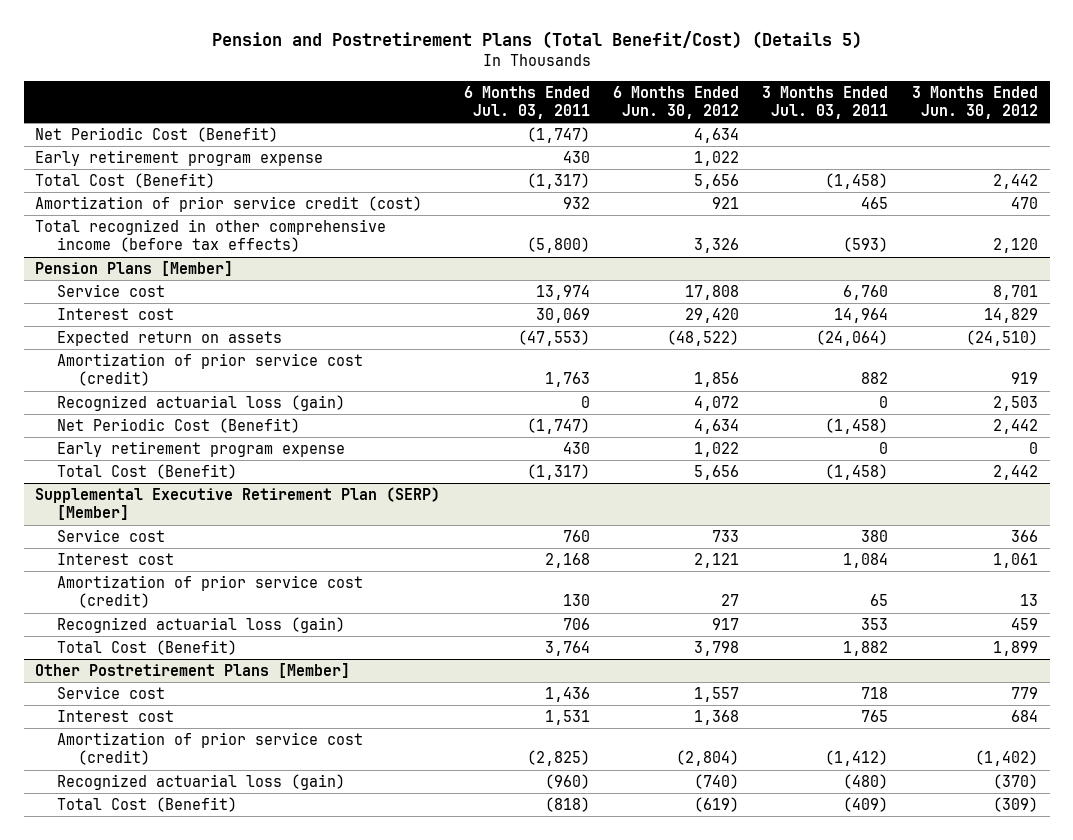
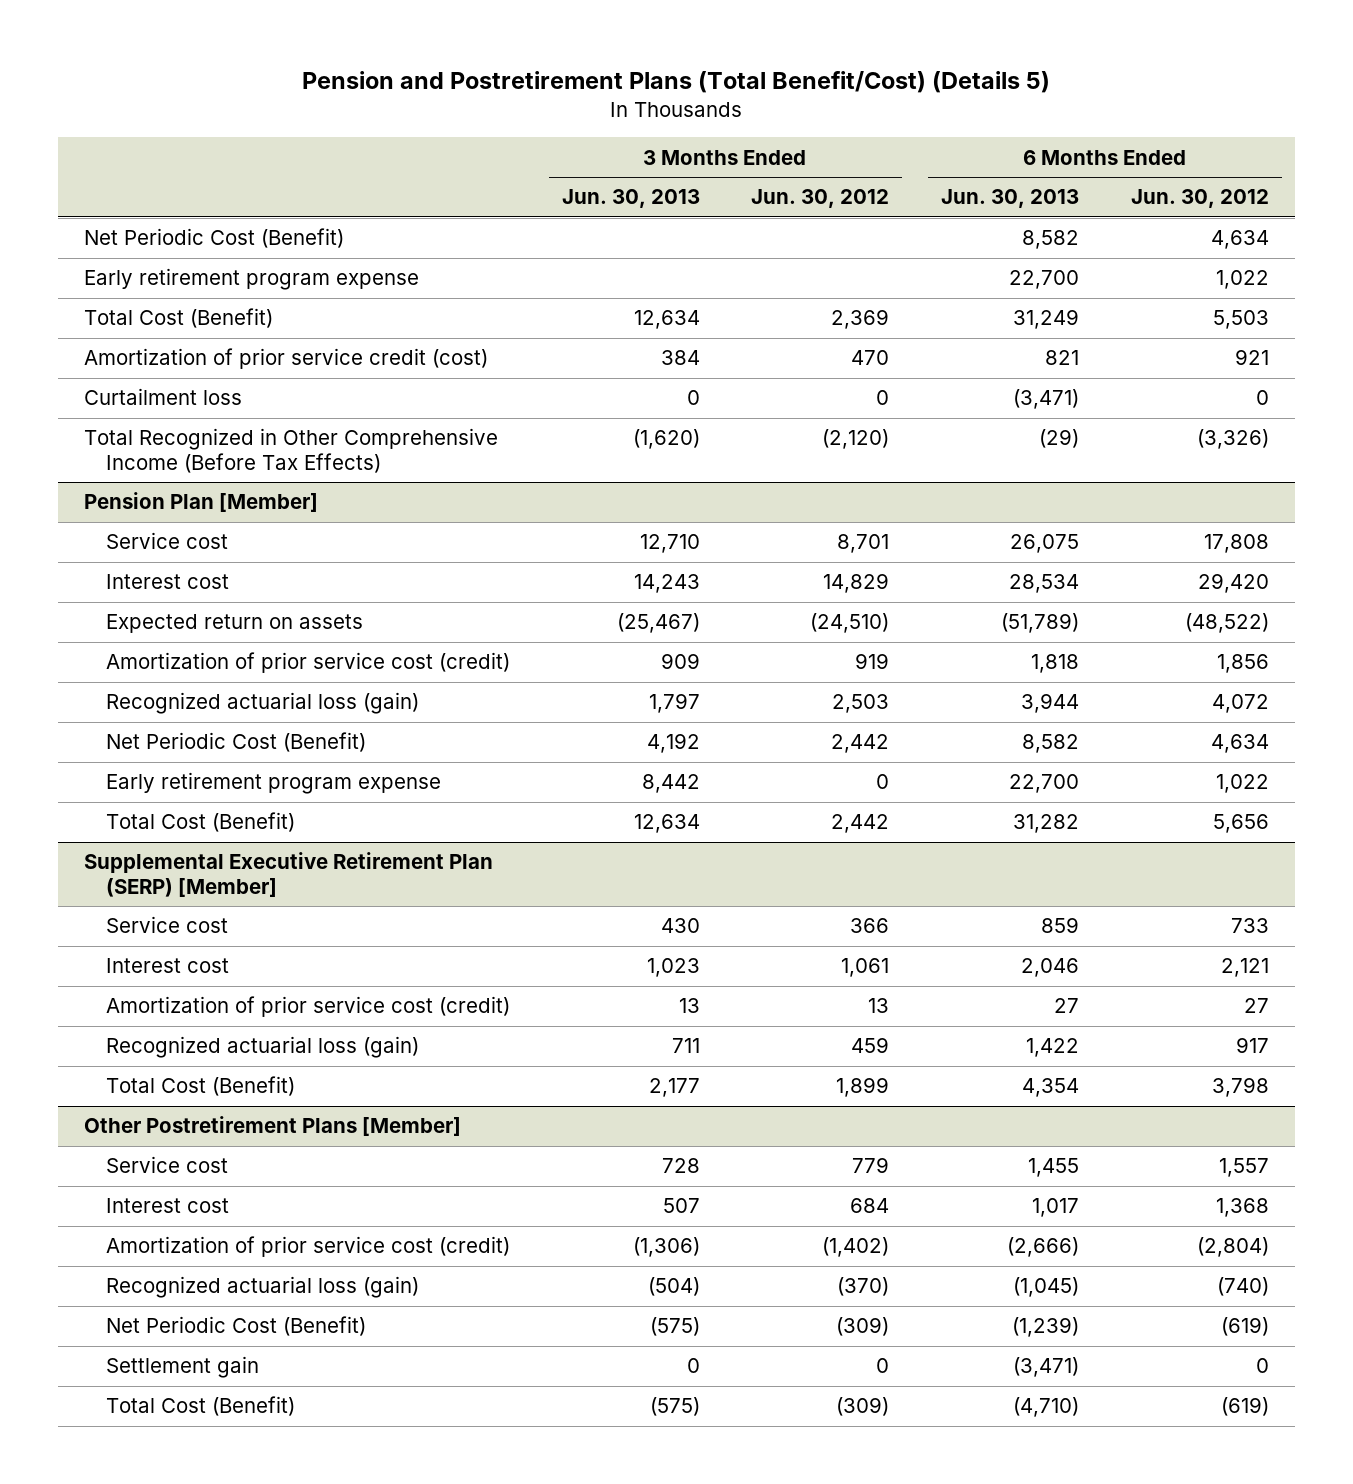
- | 6 Months Ended Jul. 03, 2011 | 6 Months Ended Jun. 30, 2012 | 3 Months Ended Jul. 03, 2011 | 3 Months Ended Jun. 30, 2012
+ | 3 Months Ended Jun. 30, 2013 | 3 Months Ended Jun. 30, 2012 | 6 Months Ended Jun. 30, 2013 | 6 Months Ended Jun. 30, 2012
- Total Cost (Benefit) | (1,317) | 5,656 | (1,458) | 2,442
+ Total Cost (Benefit) | 12,634 | 2,369 | 31,249 | 5,503
- Total recognized in other comprehensive income (before tax effects) | (5,800) | 3,326 | (593) | 2,120
- Pension Plans [Member]
+ Curtailment loss | 0 | 0 | (3,471) | 0
+ Total Recognized in Other Comprehensive Income (Before Tax Effects) | (1,620) | (2,120) | (29) | (3,326)
+ Pension Plan [Member]
@ Other Postretirement Plans [Member]
+ Net Periodic Cost (Benefit) | (575) | (309) | (1,239) | (619)
+ Settlement gain | 0 | 0 | (3,471) | 0

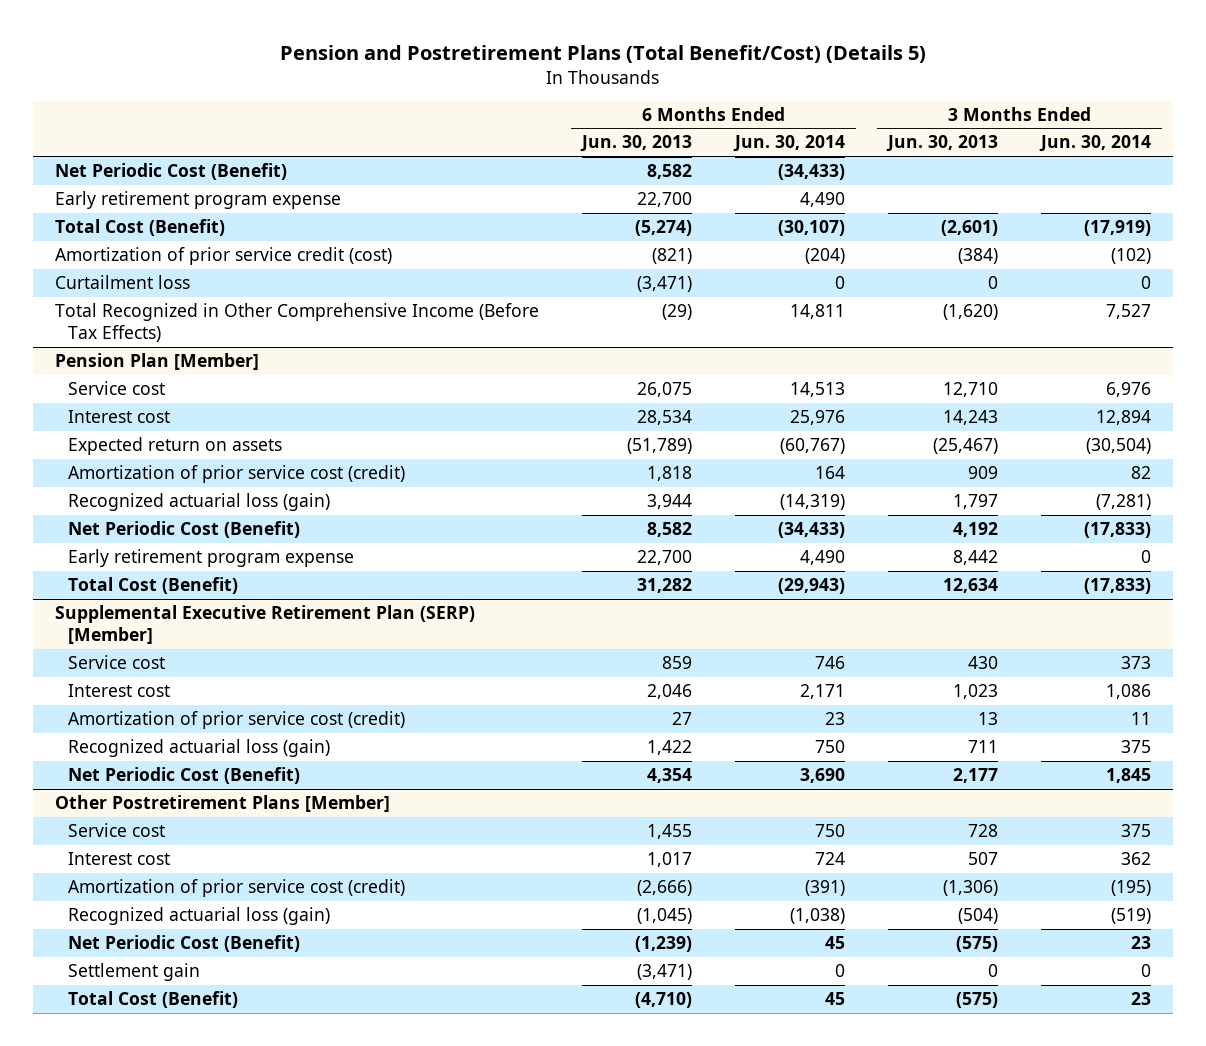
- | 3 Months Ended Jun. 30, 2013 | 3 Months Ended Jun. 30, 2012 | 6 Months Ended Jun. 30, 2013 | 6 Months Ended Jun. 30, 2012
+ | 6 Months Ended Jun. 30, 2013 | 6 Months Ended Jun. 30, 2014 | 3 Months Ended Jun. 30, 2013 | 3 Months Ended Jun. 30, 2014
- Total Cost (Benefit) | 12,634 | 2,369 | 31,249 | 5,503
- Amortization of prior service credit (cost) | 384 | 470 | 821 | 921
+ Total Cost (Benefit) | (5,274) | (30,107) | (2,601) | (17,919)
+ Amortization of prior service credit (cost) | (821) | (204) | (384) | (102)
@ Supplemental Executive Retirement Plan (SERP) [Member]
- Total Cost (Benefit) | 2,177 | 1,899 | 4,354 | 3,798
+ Net Periodic Cost (Benefit) | 4,354 | 3,690 | 2,177 | 1,845

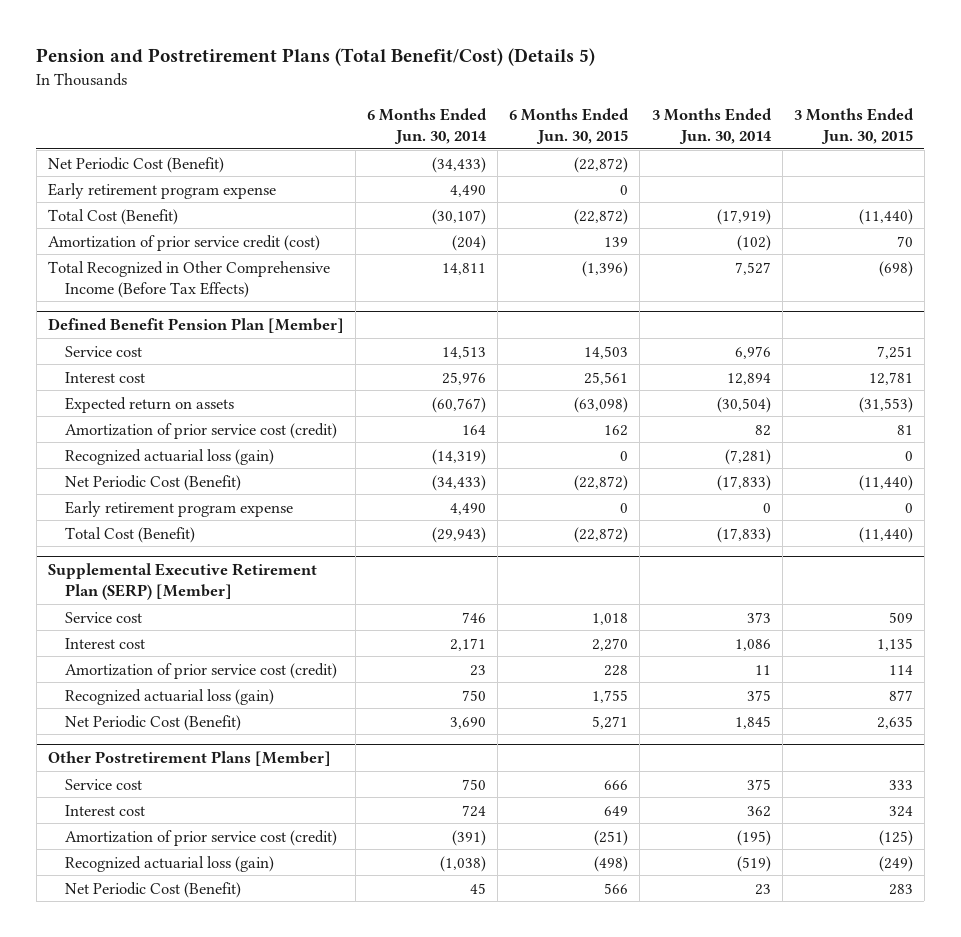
- | 6 Months Ended Jun. 30, 2013 | 6 Months Ended Jun. 30, 2014 | 3 Months Ended Jun. 30, 2013 | 3 Months Ended Jun. 30, 2014
+ | 6 Months Ended Jun. 30, 2014 | 6 Months Ended Jun. 30, 2015 | 3 Months Ended Jun. 30, 2014 | 3 Months Ended Jun. 30, 2015
- Curtailment loss | (3,471) | 0 | 0 | 0
- Pension Plan [Member]
+ Defined Benefit Pension Plan [Member]
@ Other Postretirement Plans [Member]
- Settlement gain | (3,471) | 0 | 0 | 0
- Total Cost (Benefit) | (4,710) | 45 | (575) | 23

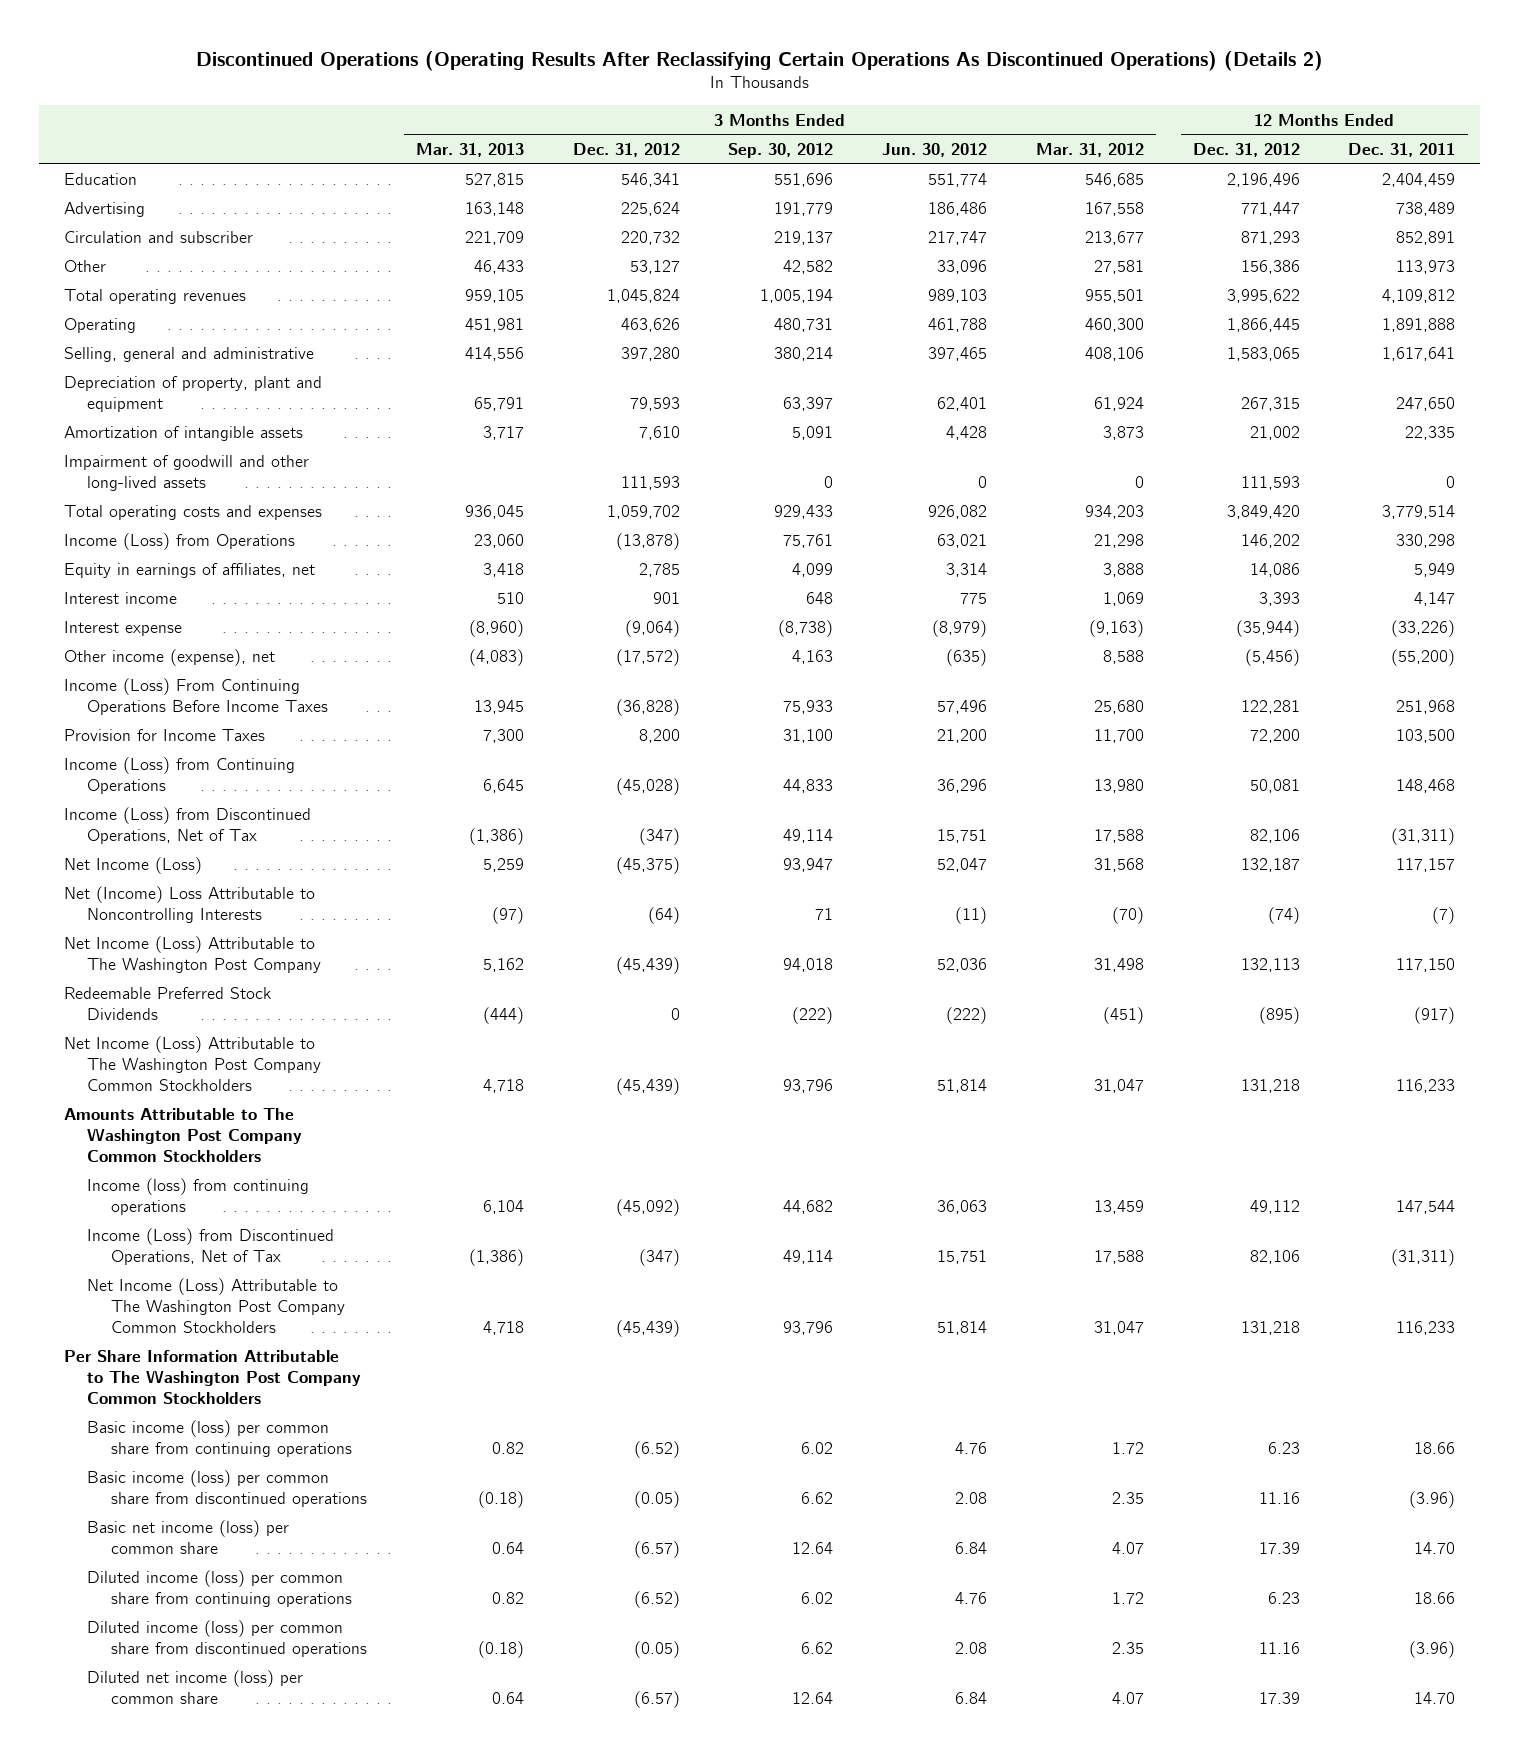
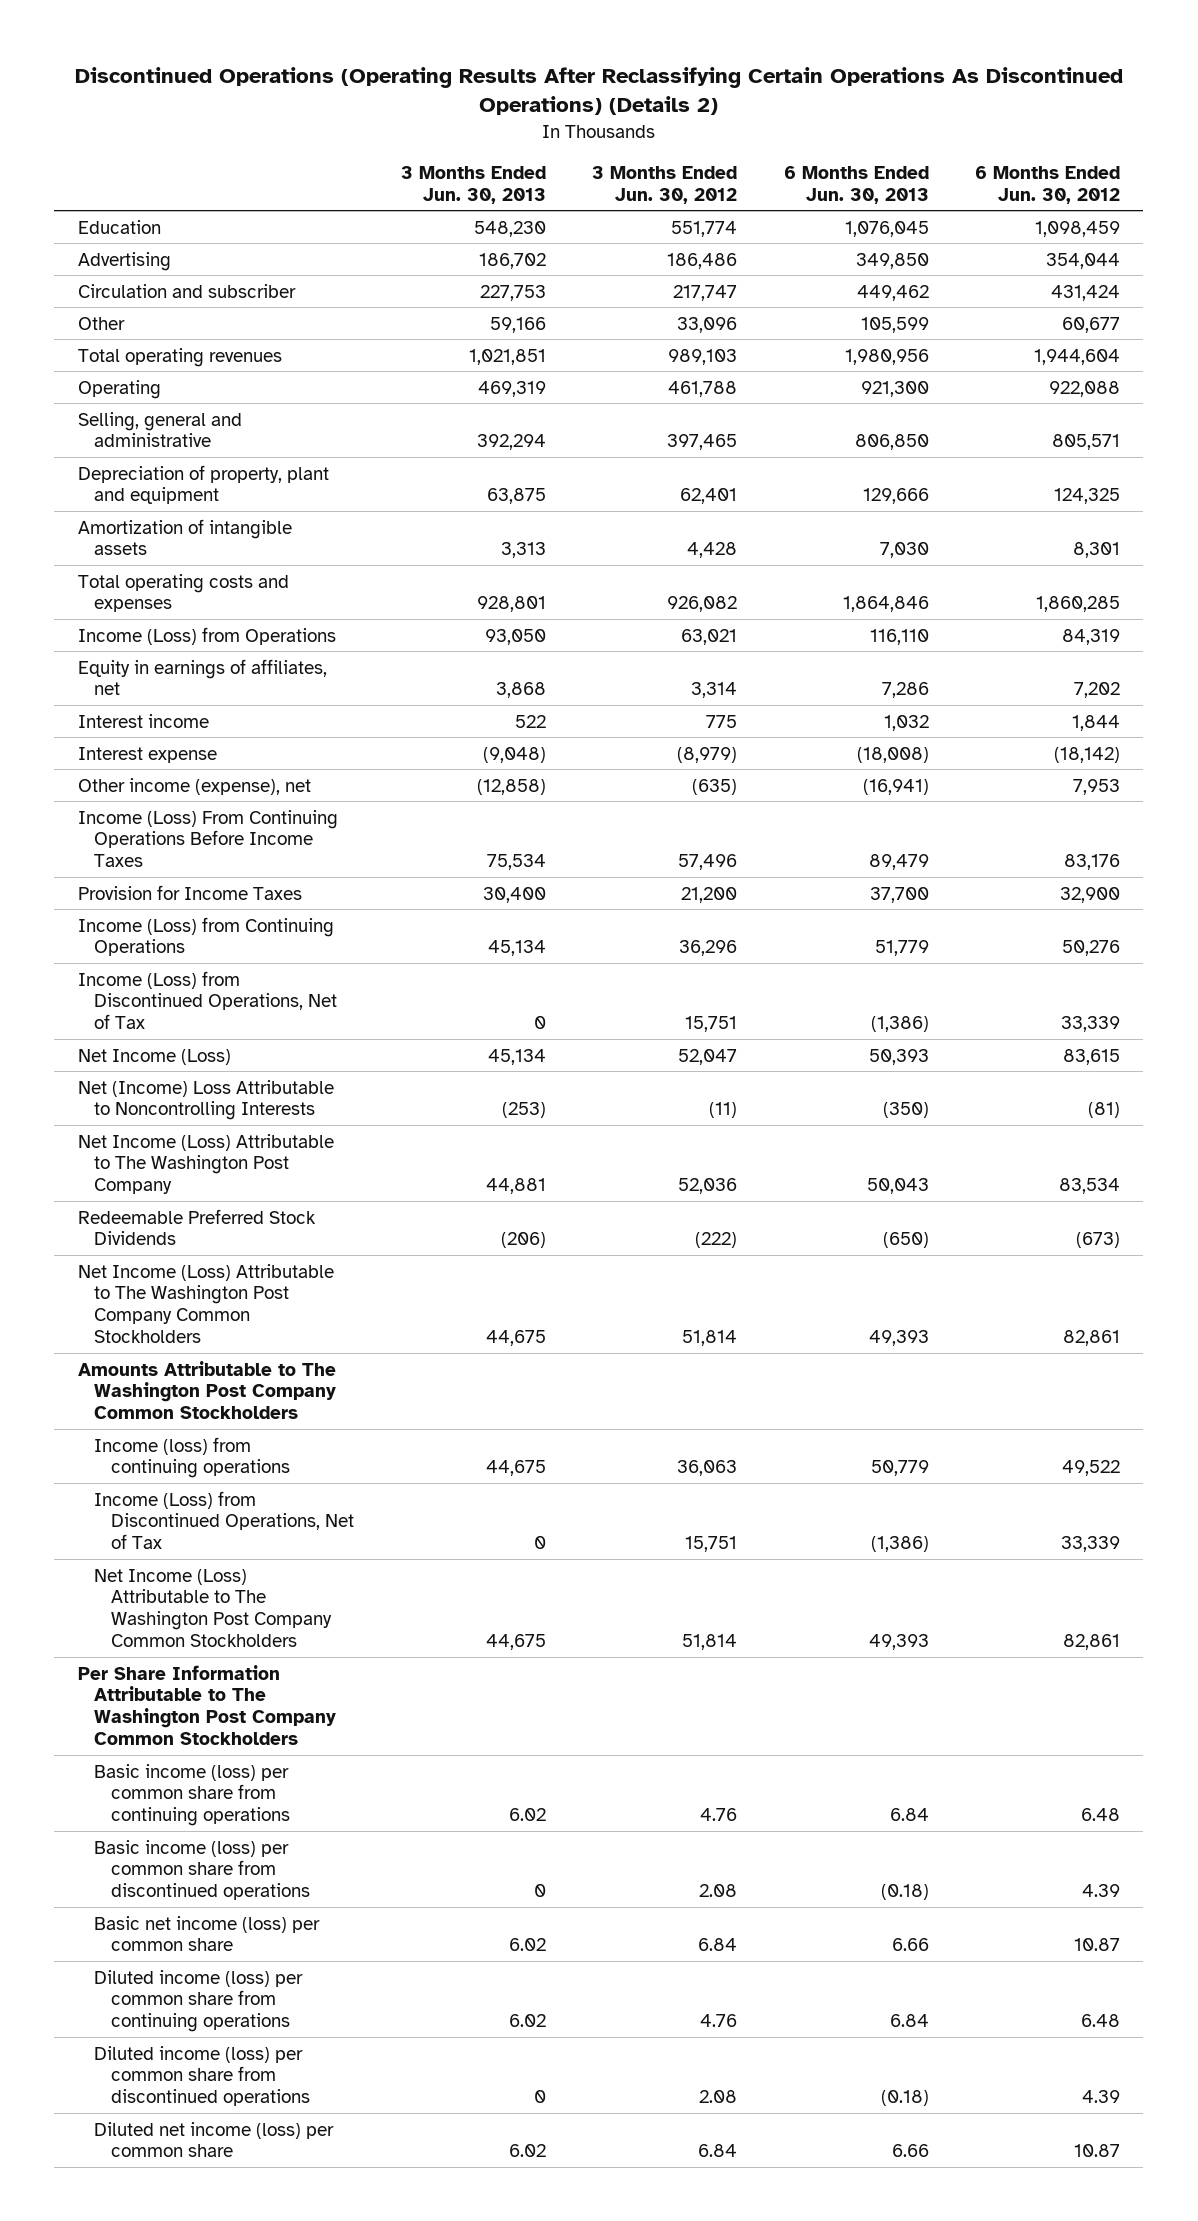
- | 3 Months Ended Mar. 31, 2013 | 3 Months Ended Dec. 31, 2012 | 3 Months Ended Sep. 30, 2012 | 3 Months Ended Jun. 30, 2012 | 3 Months Ended Mar. 31, 2012 | 12 Months Ended Dec. 31, 2012 | 12 Months Ended Dec. 31, 2011
+ | 3 Months Ended Jun. 30, 2013 | 3 Months Ended Jun. 30, 2012 | 6 Months Ended Jun. 30, 2013 | 6 Months Ended Jun. 30, 2012
- Impairment of goodwill and other long-lived assets | | 111,593 | 0 | 0 | 0 | 111,593 | 0

